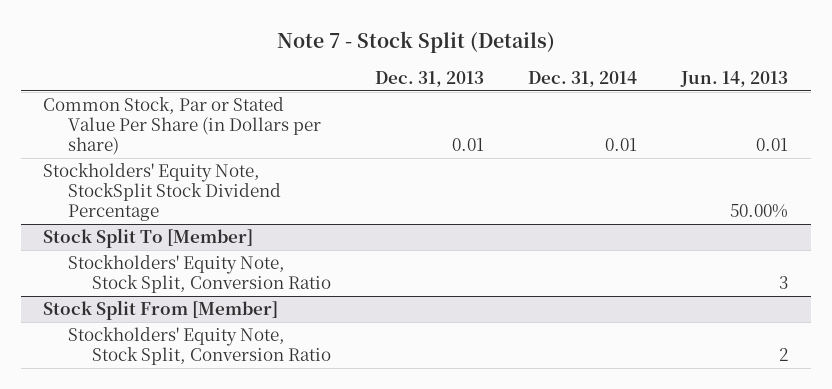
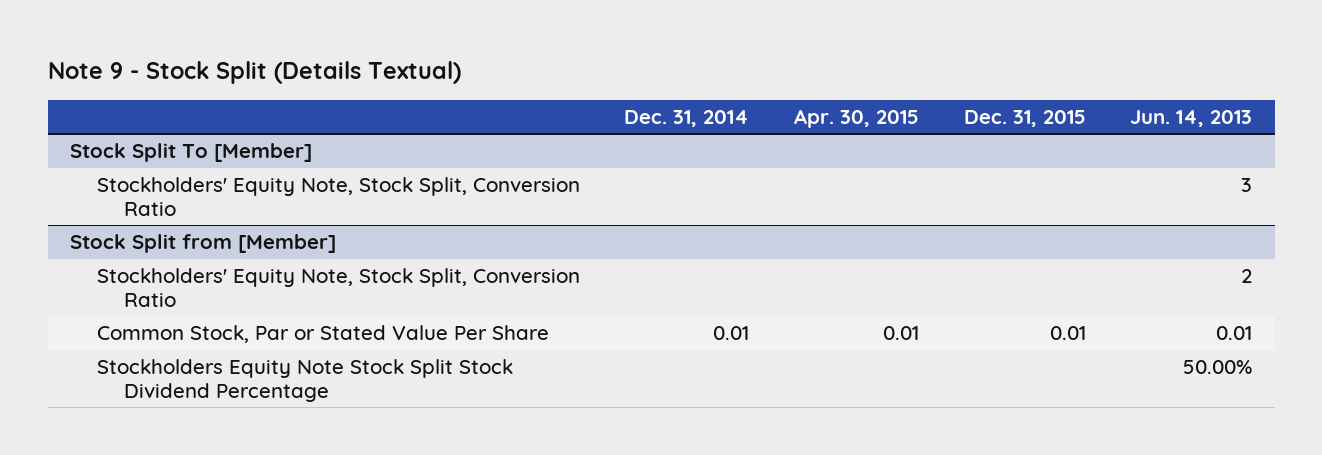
- Note 7 - Stock Split (Details)
+ Note 9 - Stock Split (Details Textual)
- | Dec. 31, 2013 | Dec. 31, 2014 | Jun. 14, 2013
+ | Dec. 31, 2014 | Apr. 30, 2015 | Dec. 31, 2015 | Jun. 14, 2013
- Common Stock, Par or Stated Value Per Share (in Dollars per share) | 0.01 | 0.01 | 0.01
- Stockholders' Equity Note, StockSplit Stock Dividend Percentage | | | 50.00%
- Stock Split From [Member]
+ Stock Split from [Member]
+ Common Stock, Par or Stated Value Per Share | 0.01 | 0.01 | 0.01 | 0.01
+ Stockholders Equity Note Stock Split Stock Dividend Percentage | | | | 50.00%

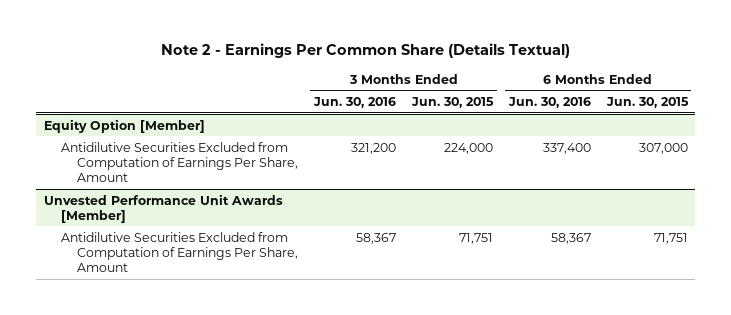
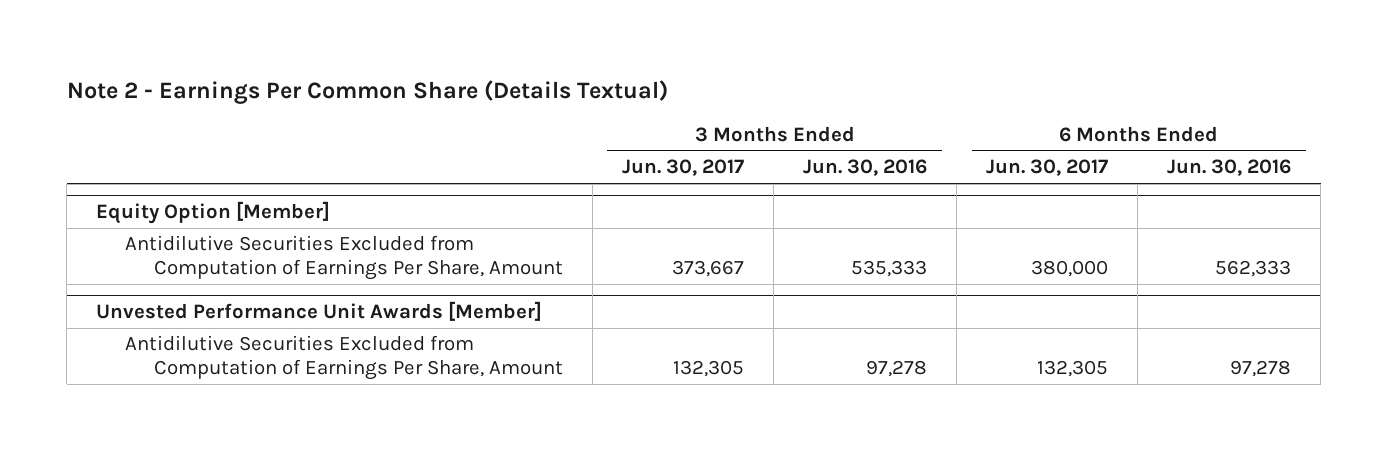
- | 3 Months Ended Jun. 30, 2016 | 3 Months Ended Jun. 30, 2015 | 6 Months Ended Jun. 30, 2016 | 6 Months Ended Jun. 30, 2015
+ | 3 Months Ended Jun. 30, 2017 | 3 Months Ended Jun. 30, 2016 | 6 Months Ended Jun. 30, 2017 | 6 Months Ended Jun. 30, 2016
@ Equity Option [Member]
- Antidilutive Securities Excluded from Computation of Earnings Per Share, Amount | 321,200 | 224,000 | 337,400 | 307,000
+ Antidilutive Securities Excluded from Computation of Earnings Per Share, Amount | 373,667 | 535,333 | 380,000 | 562,333
@ Unvested Performance Unit Awards [Member]
- Antidilutive Securities Excluded from Computation of Earnings Per Share, Amount | 58,367 | 71,751 | 58,367 | 71,751
+ Antidilutive Securities Excluded from Computation of Earnings Per Share, Amount | 132,305 | 97,278 | 132,305 | 97,278

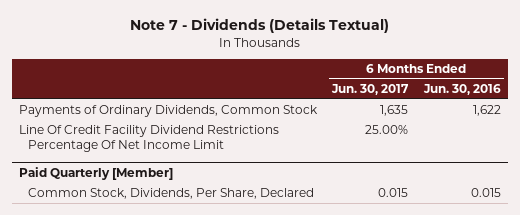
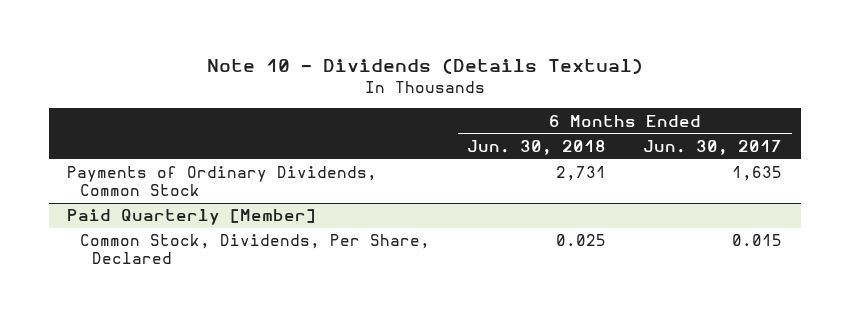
- Note 7 - Dividends (Details Textual)
+ Note 10 - Dividends (Details Textual)
- | 6 Months Ended Jun. 30, 2017 | 6 Months Ended Jun. 30, 2016
+ | 6 Months Ended Jun. 30, 2018 | 6 Months Ended Jun. 30, 2017
- Line Of Credit Facility Dividend Restrictions Percentage Of Net Income Limit | 25.00% |

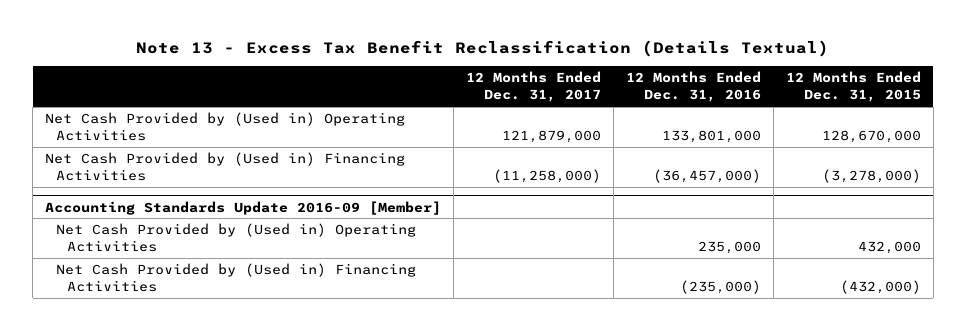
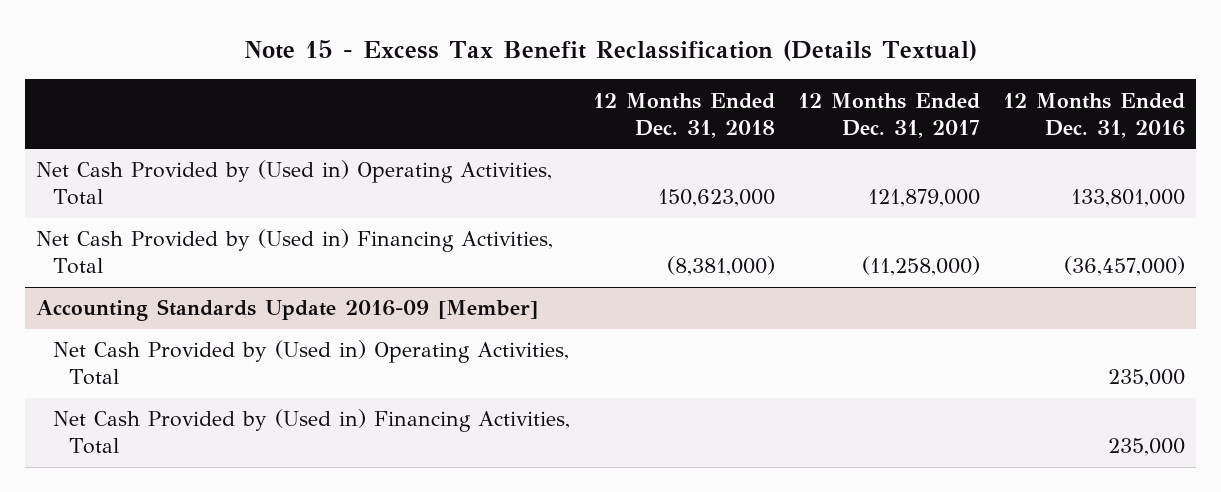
- Note 13 - Excess Tax Benefit Reclassification (Details Textual)
+ Note 15 - Excess Tax Benefit Reclassification (Details Textual)
- | 12 Months Ended Dec. 31, 2017 | 12 Months Ended Dec. 31, 2016 | 12 Months Ended Dec. 31, 2015
+ | 12 Months Ended Dec. 31, 2018 | 12 Months Ended Dec. 31, 2017 | 12 Months Ended Dec. 31, 2016
- Net Cash Provided by (Used in) Operating Activities | 121,879,000 | 133,801,000 | 128,670,000
- Net Cash Provided by (Used in) Financing Activities | (11,258,000) | (36,457,000) | (3,278,000)
+ Net Cash Provided by (Used in) Operating Activities, Total | 150,623,000 | 121,879,000 | 133,801,000
+ Net Cash Provided by (Used in) Financing Activities, Total | (8,381,000) | (11,258,000) | (36,457,000)
@ Accounting Standards Update 2016-09 [Member]
- Net Cash Provided by (Used in) Operating Activities | | 235,000 | 432,000
- Net Cash Provided by (Used in) Financing Activities | | (235,000) | (432,000)
+ Net Cash Provided by (Used in) Operating Activities, Total | | | 235,000
+ Net Cash Provided by (Used in) Financing Activities, Total | | | 235,000

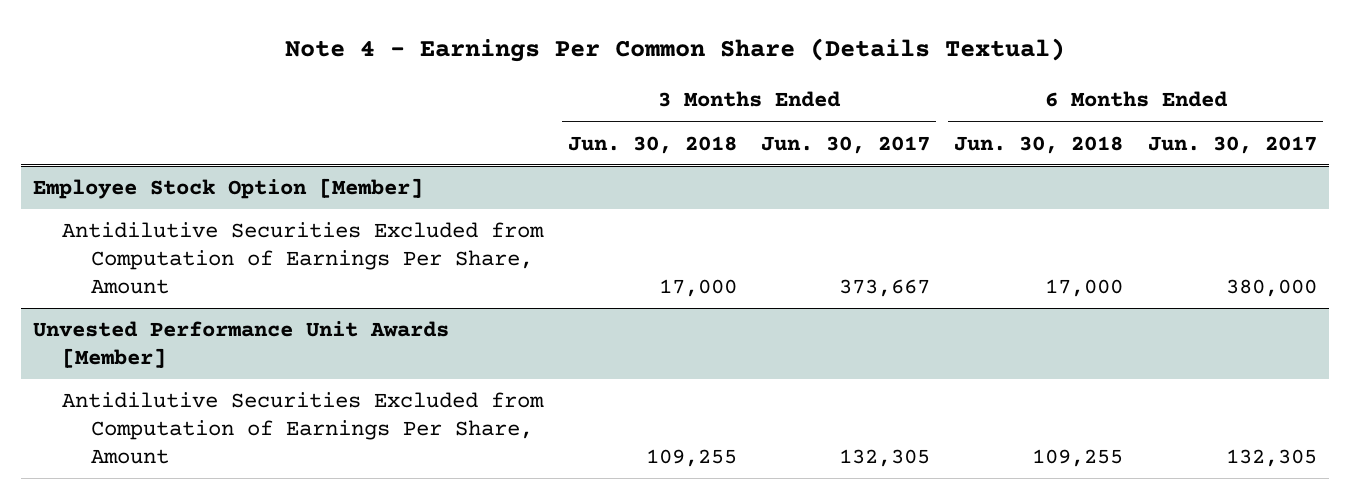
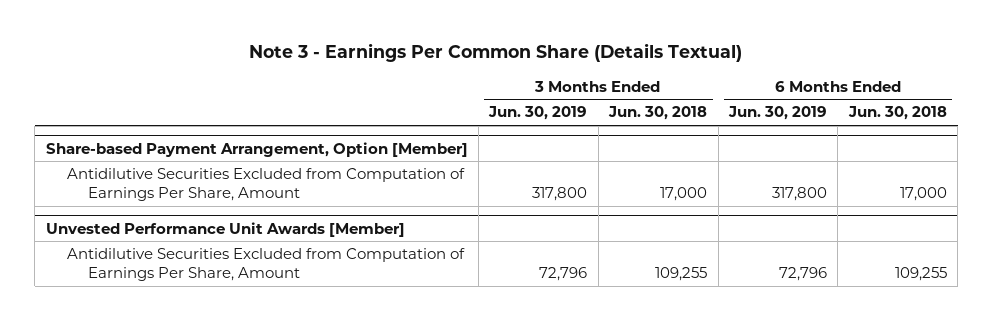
- Note 4 - Earnings Per Common Share (Details Textual)
+ Note 3 - Earnings Per Common Share (Details Textual)
- | 3 Months Ended Jun. 30, 2018 | 3 Months Ended Jun. 30, 2017 | 6 Months Ended Jun. 30, 2018 | 6 Months Ended Jun. 30, 2017
+ | 3 Months Ended Jun. 30, 2019 | 3 Months Ended Jun. 30, 2018 | 6 Months Ended Jun. 30, 2019 | 6 Months Ended Jun. 30, 2018
- Employee Stock Option [Member]
+ Share-based Payment Arrangement, Option [Member]

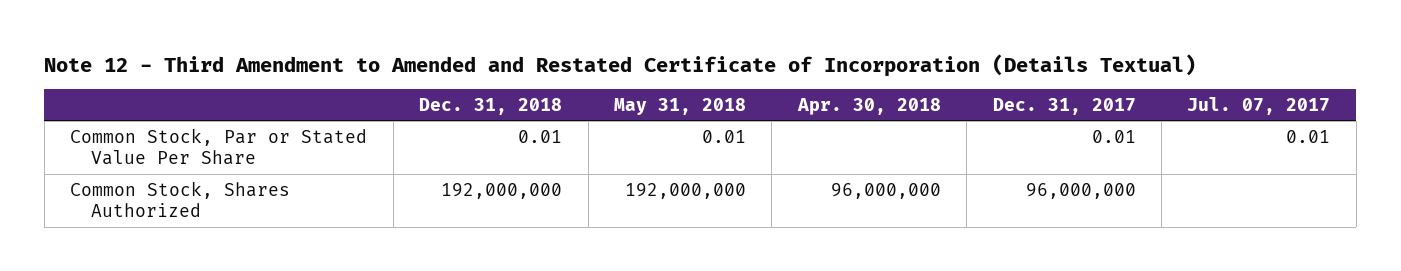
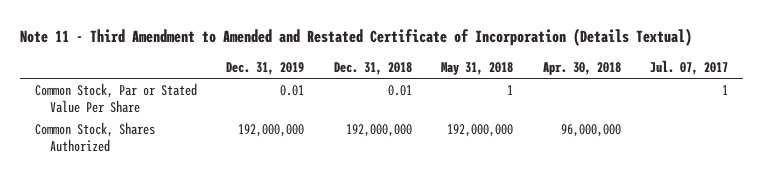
- Note 12 - Third Amendment to Amended and Restated Certificate of Incorporation (Details Textual)
+ Note 11 - Third Amendment to Amended and Restated Certificate of Incorporation (Details Textual)
- | Dec. 31, 2018 | May 31, 2018 | Apr. 30, 2018 | Dec. 31, 2017 | Jul. 07, 2017
+ | Dec. 31, 2019 | Dec. 31, 2018 | May 31, 2018 | Apr. 30, 2018 | Jul. 07, 2017
- Common Stock, Par or Stated Value Per Share | 0.01 | 0.01 | | 0.01 | 0.01
+ Common Stock, Par or Stated Value Per Share | 0.01 | 0.01 | 1 | | 1

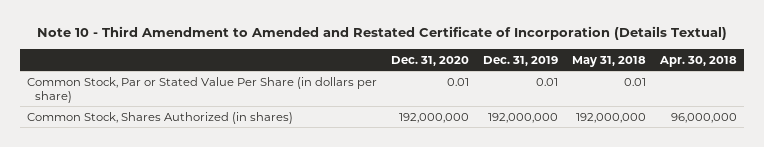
- Note 11 - Third Amendment to Amended and Restated Certificate of Incorporation (Details Textual)
+ Note 10 - Third Amendment to Amended and Restated Certificate of Incorporation (Details Textual)
- | Dec. 31, 2019 | Dec. 31, 2018 | May 31, 2018 | Apr. 30, 2018 | Jul. 07, 2017
+ | Dec. 31, 2020 | Dec. 31, 2019 | May 31, 2018 | Apr. 30, 2018
- Common Stock, Par or Stated Value Per Share | 0.01 | 0.01 | 1 | | 1
- Common Stock, Shares Authorized | 192,000,000 | 192,000,000 | 192,000,000 | 96,000,000 |
+ Common Stock, Par or Stated Value Per Share (in dollars per share) | 0.01 | 0.01 | 0.01 |
+ Common Stock, Shares Authorized (in shares) | 192,000,000 | 192,000,000 | 192,000,000 | 96,000,000

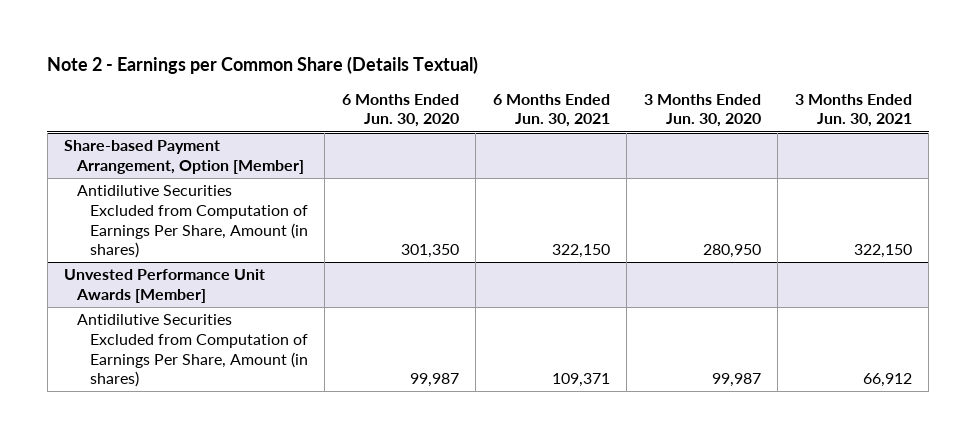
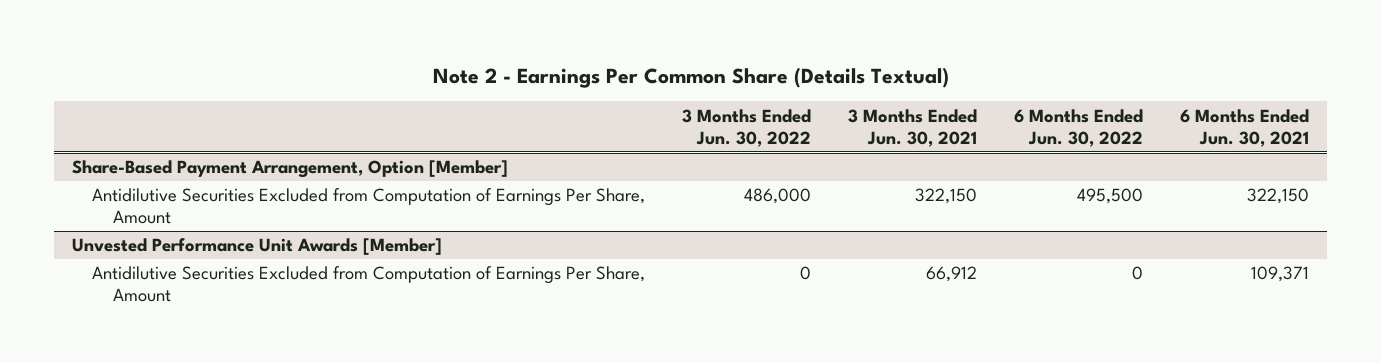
- Note 2 - Earnings per Common Share (Details Textual)
+ Note 2 - Earnings Per Common Share (Details Textual)
- | 6 Months Ended Jun. 30, 2020 | 6 Months Ended Jun. 30, 2021 | 3 Months Ended Jun. 30, 2020 | 3 Months Ended Jun. 30, 2021
+ | 3 Months Ended Jun. 30, 2022 | 3 Months Ended Jun. 30, 2021 | 6 Months Ended Jun. 30, 2022 | 6 Months Ended Jun. 30, 2021
- Share-based Payment Arrangement, Option [Member]
- Antidilutive Securities Excluded from Computation of Earnings Per Share, Amount (in shares) | 301,350 | 322,150 | 280,950 | 322,150
+ Share-Based Payment Arrangement, Option [Member]
+ Antidilutive Securities Excluded from Computation of Earnings Per Share, Amount | 486,000 | 322,150 | 495,500 | 322,150
@ Unvested Performance Unit Awards [Member]
- Antidilutive Securities Excluded from Computation of Earnings Per Share, Amount (in shares) | 99,987 | 109,371 | 99,987 | 66,912
+ Antidilutive Securities Excluded from Computation of Earnings Per Share, Amount | 0 | 66,912 | 0 | 109,371

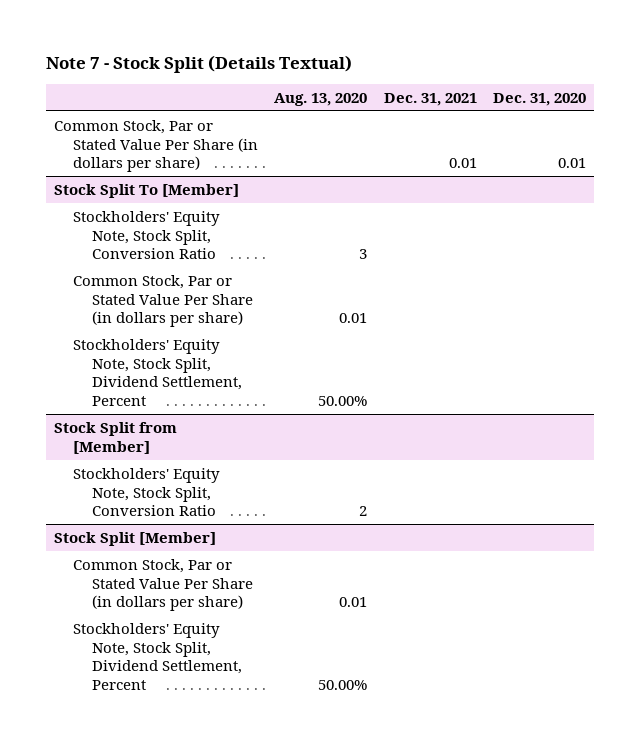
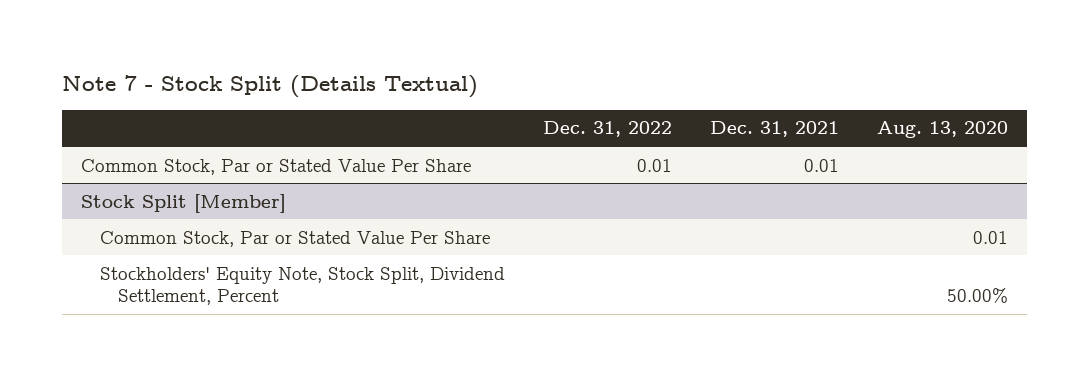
- | Aug. 13, 2020 | Dec. 31, 2021 | Dec. 31, 2020
+ | Dec. 31, 2022 | Dec. 31, 2021 | Aug. 13, 2020
- Common Stock, Par or Stated Value Per Share (in dollars per share) | | 0.01 | 0.01
- Stock Split To [Member]
- Stockholders' Equity Note, Stock Split, Conversion Ratio | 3 | |
- Common Stock, Par or Stated Value Per Share (in dollars per share) | 0.01 | |
- Stockholders' Equity Note, Stock Split, Dividend Settlement, Percent | 50.00% | |
- Stock Split from [Member]
- Stockholders' Equity Note, Stock Split, Conversion Ratio | 2 | |
+ Common Stock, Par or Stated Value Per Share | 0.01 | 0.01 |
@ Stock Split [Member]
- Common Stock, Par or Stated Value Per Share (in dollars per share) | 0.01 | |
+ Common Stock, Par or Stated Value Per Share | | | 0.01

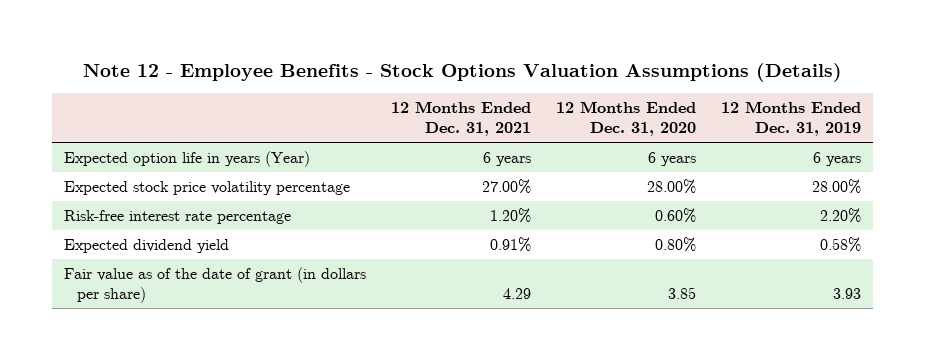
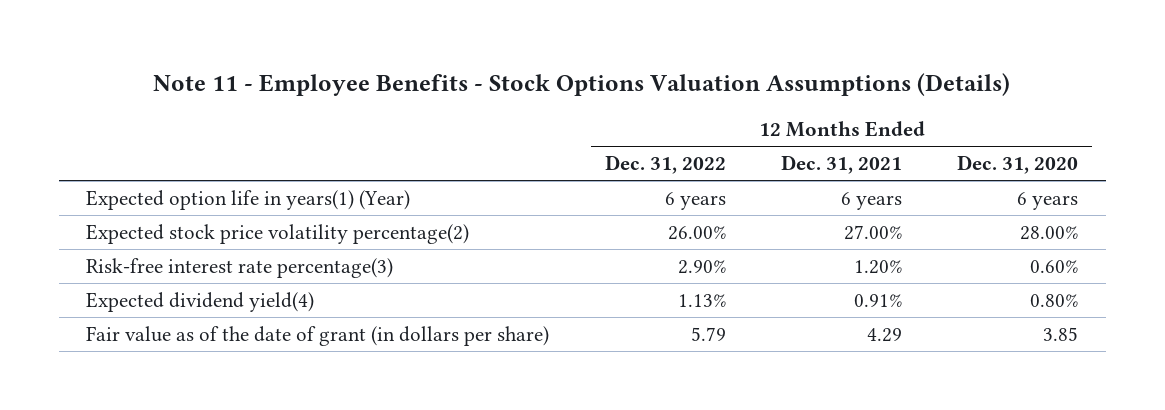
- Note 12 - Employee Benefits - Stock Options Valuation Assumptions (Details)
+ Note 11 - Employee Benefits - Stock Options Valuation Assumptions (Details)
- | 12 Months Ended Dec. 31, 2021 | 12 Months Ended Dec. 31, 2020 | 12 Months Ended Dec. 31, 2019
+ | 12 Months Ended Dec. 31, 2022 | 12 Months Ended Dec. 31, 2021 | 12 Months Ended Dec. 31, 2020
- Expected option life in years (Year) | 6 years | 6 years | 6 years
- Expected stock price volatility percentage | 27.00% | 28.00% | 28.00%
- Risk-free interest rate percentage | 1.20% | 0.60% | 2.20%
- Expected dividend yield | 0.91% | 0.80% | 0.58%
+ Expected option life in years(1) (Year) | 6 years | 6 years | 6 years
+ Expected stock price volatility percentage(2) | 26.00% | 27.00% | 28.00%
+ Risk-free interest rate percentage(3) | 2.90% | 1.20% | 0.60%
+ Expected dividend yield(4) | 1.13% | 0.91% | 0.80%

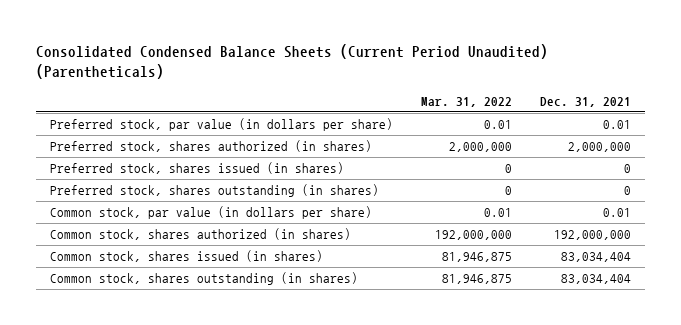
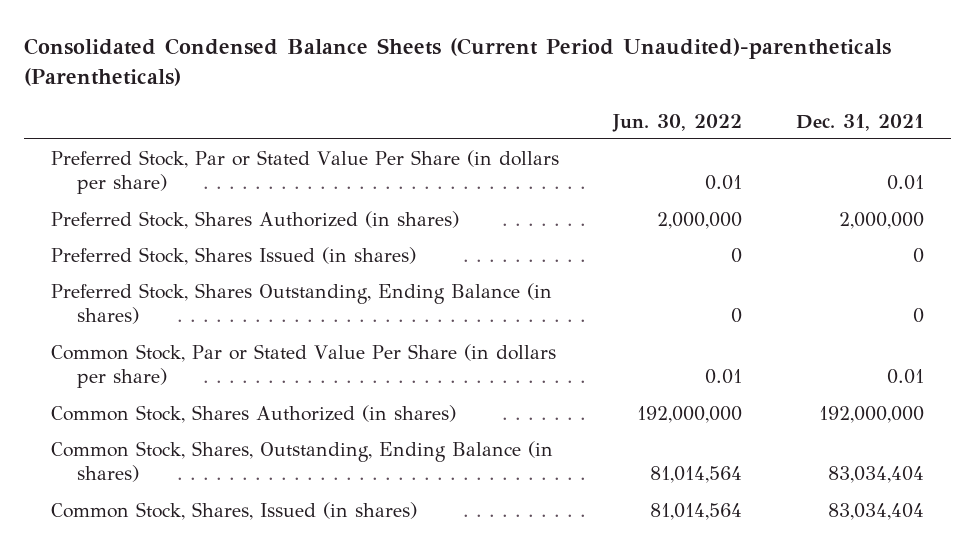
- Consolidated Condensed Balance Sheets (Current Period Unaudited) (Parentheticals)
+ Consolidated Condensed Balance Sheets (Current Period Unaudited)-parentheticals (Parentheticals)
- | Mar. 31, 2022 | Dec. 31, 2021
+ | Jun. 30, 2022 | Dec. 31, 2021
- Preferred stock, par value (in dollars per share) | 0.01 | 0.01
- Preferred stock, shares authorized (in shares) | 2,000,000 | 2,000,000
- Preferred stock, shares issued (in shares) | 0 | 0
- Preferred stock, shares outstanding (in shares) | 0 | 0
- Common stock, par value (in dollars per share) | 0.01 | 0.01
- Common stock, shares authorized (in shares) | 192,000,000 | 192,000,000
- Common stock, shares issued (in shares) | 81,946,875 | 83,034,404
- Common stock, shares outstanding (in shares) | 81,946,875 | 83,034,404
+ Preferred Stock, Par or Stated Value Per Share (in dollars per share) | 0.01 | 0.01
+ Preferred Stock, Shares Authorized (in shares) | 2,000,000 | 2,000,000
+ Preferred Stock, Shares Issued (in shares) | 0 | 0
+ Preferred Stock, Shares Outstanding, Ending Balance (in shares) | 0 | 0
+ Common Stock, Par or Stated Value Per Share (in dollars per share) | 0.01 | 0.01
+ Common Stock, Shares Authorized (in shares) | 192,000,000 | 192,000,000
+ Common Stock, Shares, Outstanding, Ending Balance (in shares) | 81,014,564 | 83,034,404
+ Common Stock, Shares, Issued (in shares) | 81,014,564 | 83,034,404

